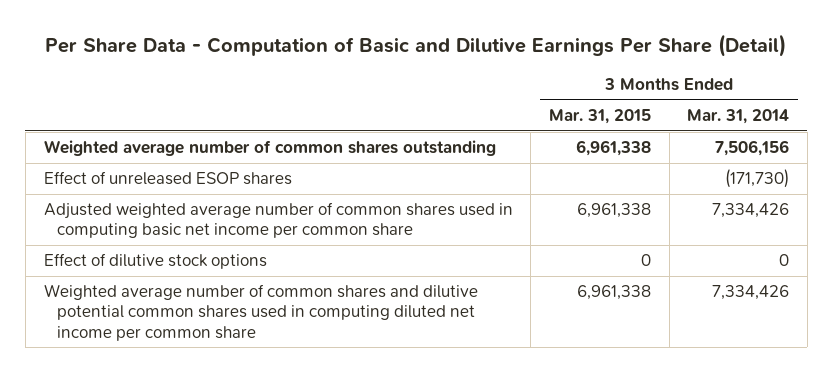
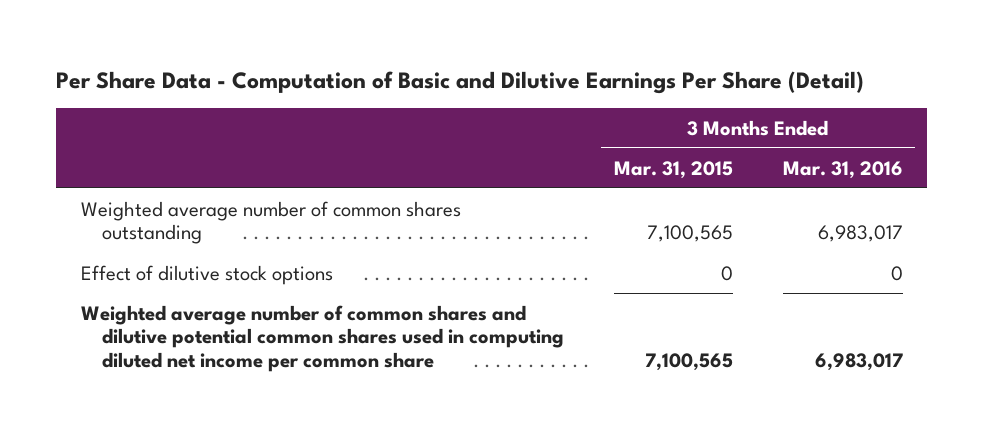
- | 3 Months Ended Mar. 31, 2015 | 3 Months Ended Mar. 31, 2014
+ | 3 Months Ended Mar. 31, 2015 | 3 Months Ended Mar. 31, 2016
- Weighted average number of common shares outstanding | 6,961,338 | 7,506,156
- Effect of unreleased ESOP shares | | (171,730)
- Adjusted weighted average number of common shares used in computing basic net income per common share | 6,961,338 | 7,334,426
+ Weighted average number of common shares outstanding | 7,100,565 | 6,983,017
- Weighted average number of common shares and dilutive potential common shares used in computing diluted net income per common share | 6,961,338 | 7,334,426
+ Weighted average number of common shares and dilutive potential common shares used in computing diluted net income per common share | 7,100,565 | 6,983,017

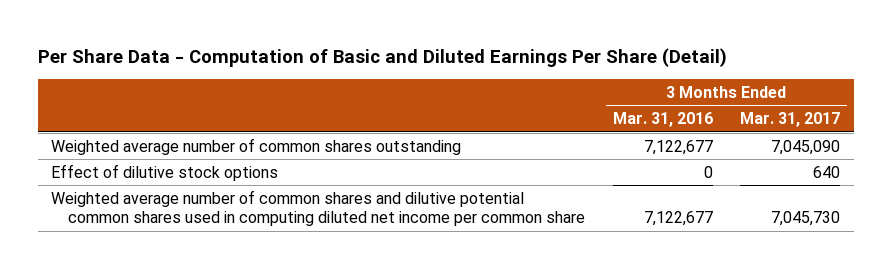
- Per Share Data - Computation of Basic and Dilutive Earnings Per Share (Detail)
+ Per Share Data - Computation of Basic and Diluted Earnings Per Share (Detail)
- | 3 Months Ended Mar. 31, 2015 | 3 Months Ended Mar. 31, 2016
+ | 3 Months Ended Mar. 31, 2016 | 3 Months Ended Mar. 31, 2017
- Weighted average number of common shares outstanding | 7,100,565 | 6,983,017
+ Weighted average number of common shares outstanding | 7,122,677 | 7,045,090
- Weighted average number of common shares and dilutive potential common shares used in computing diluted net income per common share | 7,100,565 | 6,983,017
+ Weighted average number of common shares and dilutive potential common shares used in computing diluted net income per common share | 7,122,677 | 7,045,730

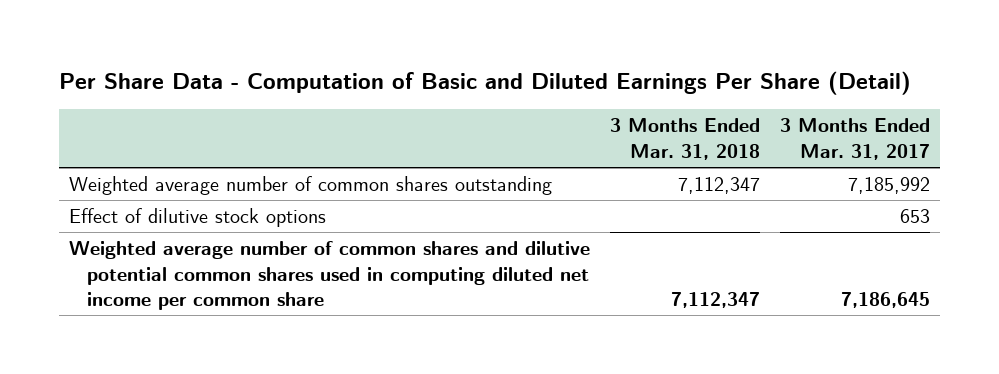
- | 3 Months Ended Mar. 31, 2016 | 3 Months Ended Mar. 31, 2017
+ | 3 Months Ended Mar. 31, 2018 | 3 Months Ended Mar. 31, 2017
- Weighted average number of common shares outstanding | 7,122,677 | 7,045,090
- Effect of dilutive stock options | 0 | 640
- Weighted average number of common shares and dilutive potential common shares used in computing diluted net income per common share | 7,122,677 | 7,045,730
+ Weighted average number of common shares outstanding | 7,112,347 | 7,185,992
+ Effect of dilutive stock options | | 653
+ Weighted average number of common shares and dilutive potential common shares used in computing diluted net income per common share | 7,112,347 | 7,186,645

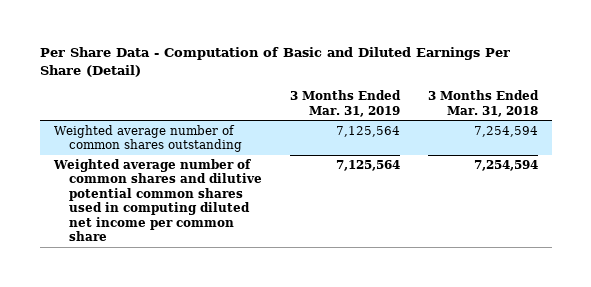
- | 3 Months Ended Mar. 31, 2018 | 3 Months Ended Mar. 31, 2017
+ | 3 Months Ended Mar. 31, 2019 | 3 Months Ended Mar. 31, 2018
- Weighted average number of common shares outstanding | 7,112,347 | 7,185,992
- Effect of dilutive stock options | | 653
- Weighted average number of common shares and dilutive potential common shares used in computing diluted net income per common share | 7,112,347 | 7,186,645
+ Weighted average number of common shares outstanding | 7,125,564 | 7,254,594
+ Weighted average number of common shares and dilutive potential common shares used in computing diluted net income per common share | 7,125,564 | 7,254,594

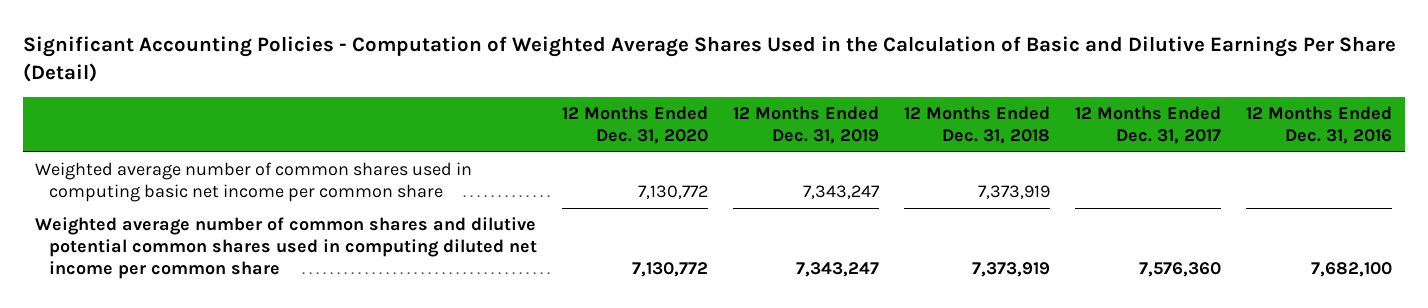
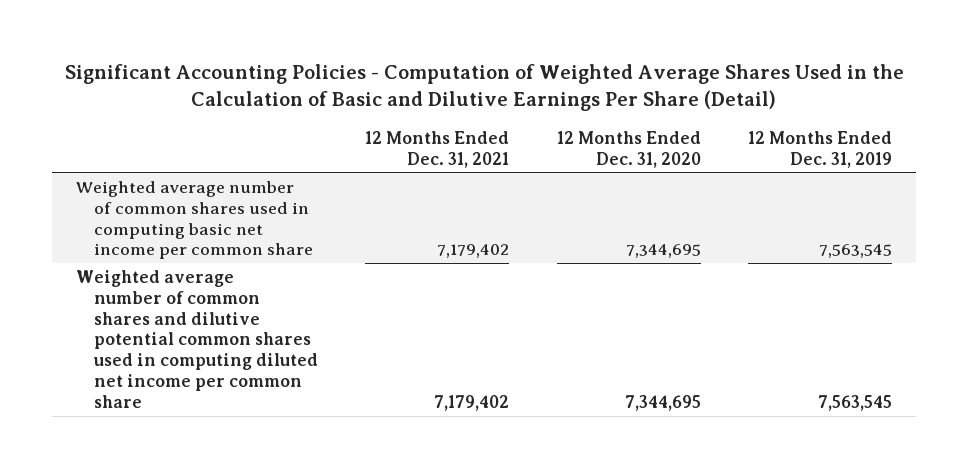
- | 12 Months Ended Dec. 31, 2020 | 12 Months Ended Dec. 31, 2019 | 12 Months Ended Dec. 31, 2018 | 12 Months Ended Dec. 31, 2017 | 12 Months Ended Dec. 31, 2016
+ | 12 Months Ended Dec. 31, 2021 | 12 Months Ended Dec. 31, 2020 | 12 Months Ended Dec. 31, 2019
- Weighted average number of common shares used in computing basic net income per common share | 7,130,772 | 7,343,247 | 7,373,919 | |
- Weighted average number of common shares and dilutive potential common shares used in computing diluted net income per common share | 7,130,772 | 7,343,247 | 7,373,919 | 7,576,360 | 7,682,100
+ Weighted average number of common shares used in computing basic net income per common share | 7,179,402 | 7,344,695 | 7,563,545
+ Weighted average number of common shares and dilutive potential common shares used in computing diluted net income per common share | 7,179,402 | 7,344,695 | 7,563,545

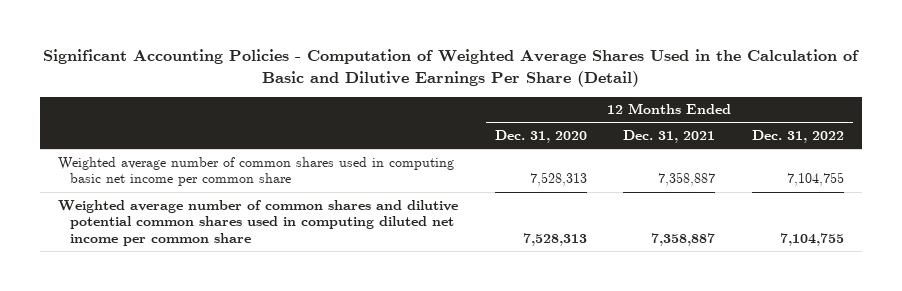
- | 12 Months Ended Dec. 31, 2021 | 12 Months Ended Dec. 31, 2020 | 12 Months Ended Dec. 31, 2019
+ | 12 Months Ended Dec. 31, 2020 | 12 Months Ended Dec. 31, 2021 | 12 Months Ended Dec. 31, 2022
- Weighted average number of common shares used in computing basic net income per common share | 7,179,402 | 7,344,695 | 7,563,545
- Weighted average number of common shares and dilutive potential common shares used in computing diluted net income per common share | 7,179,402 | 7,344,695 | 7,563,545
+ Weighted average number of common shares used in computing basic net income per common share | 7,528,313 | 7,358,887 | 7,104,755
+ Weighted average number of common shares and dilutive potential common shares used in computing diluted net income per common share | 7,528,313 | 7,358,887 | 7,104,755

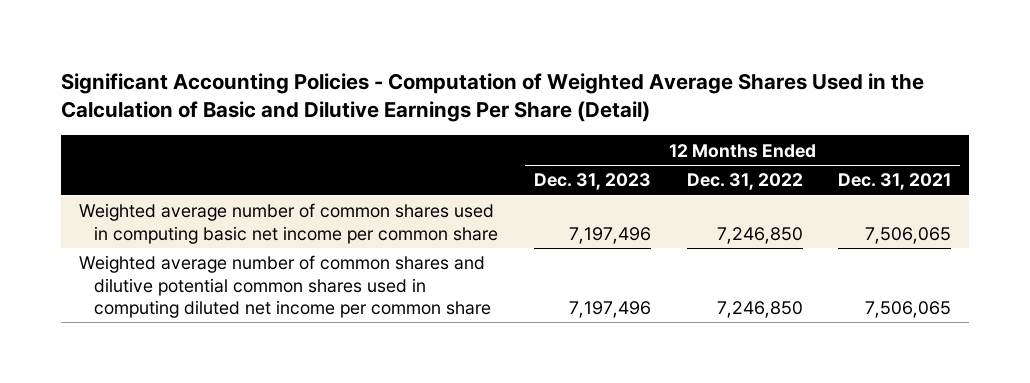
- | 12 Months Ended Dec. 31, 2020 | 12 Months Ended Dec. 31, 2021 | 12 Months Ended Dec. 31, 2022
+ | 12 Months Ended Dec. 31, 2023 | 12 Months Ended Dec. 31, 2022 | 12 Months Ended Dec. 31, 2021
- Weighted average number of common shares used in computing basic net income per common share | 7,528,313 | 7,358,887 | 7,104,755
- Weighted average number of common shares and dilutive potential common shares used in computing diluted net income per common share | 7,528,313 | 7,358,887 | 7,104,755
+ Weighted average number of common shares used in computing basic net income per common share | 7,197,496 | 7,246,850 | 7,506,065
+ Weighted average number of common shares and dilutive potential common shares used in computing diluted net income per common share | 7,197,496 | 7,246,850 | 7,506,065

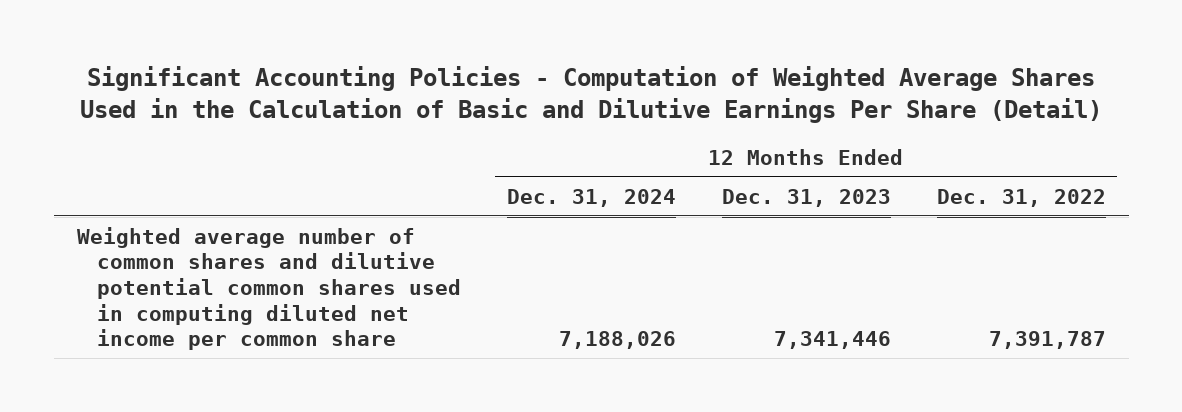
- | 12 Months Ended Dec. 31, 2023 | 12 Months Ended Dec. 31, 2022 | 12 Months Ended Dec. 31, 2021
+ | 12 Months Ended Dec. 31, 2024 | 12 Months Ended Dec. 31, 2023 | 12 Months Ended Dec. 31, 2022
- Weighted average number of common shares used in computing basic net income per common share | 7,197,496 | 7,246,850 | 7,506,065
- Weighted average number of common shares and dilutive potential common shares used in computing diluted net income per common share | 7,197,496 | 7,246,850 | 7,506,065
+ Weighted average number of common shares and dilutive potential common shares used in computing diluted net income per common share | 7,188,026 | 7,341,446 | 7,391,787

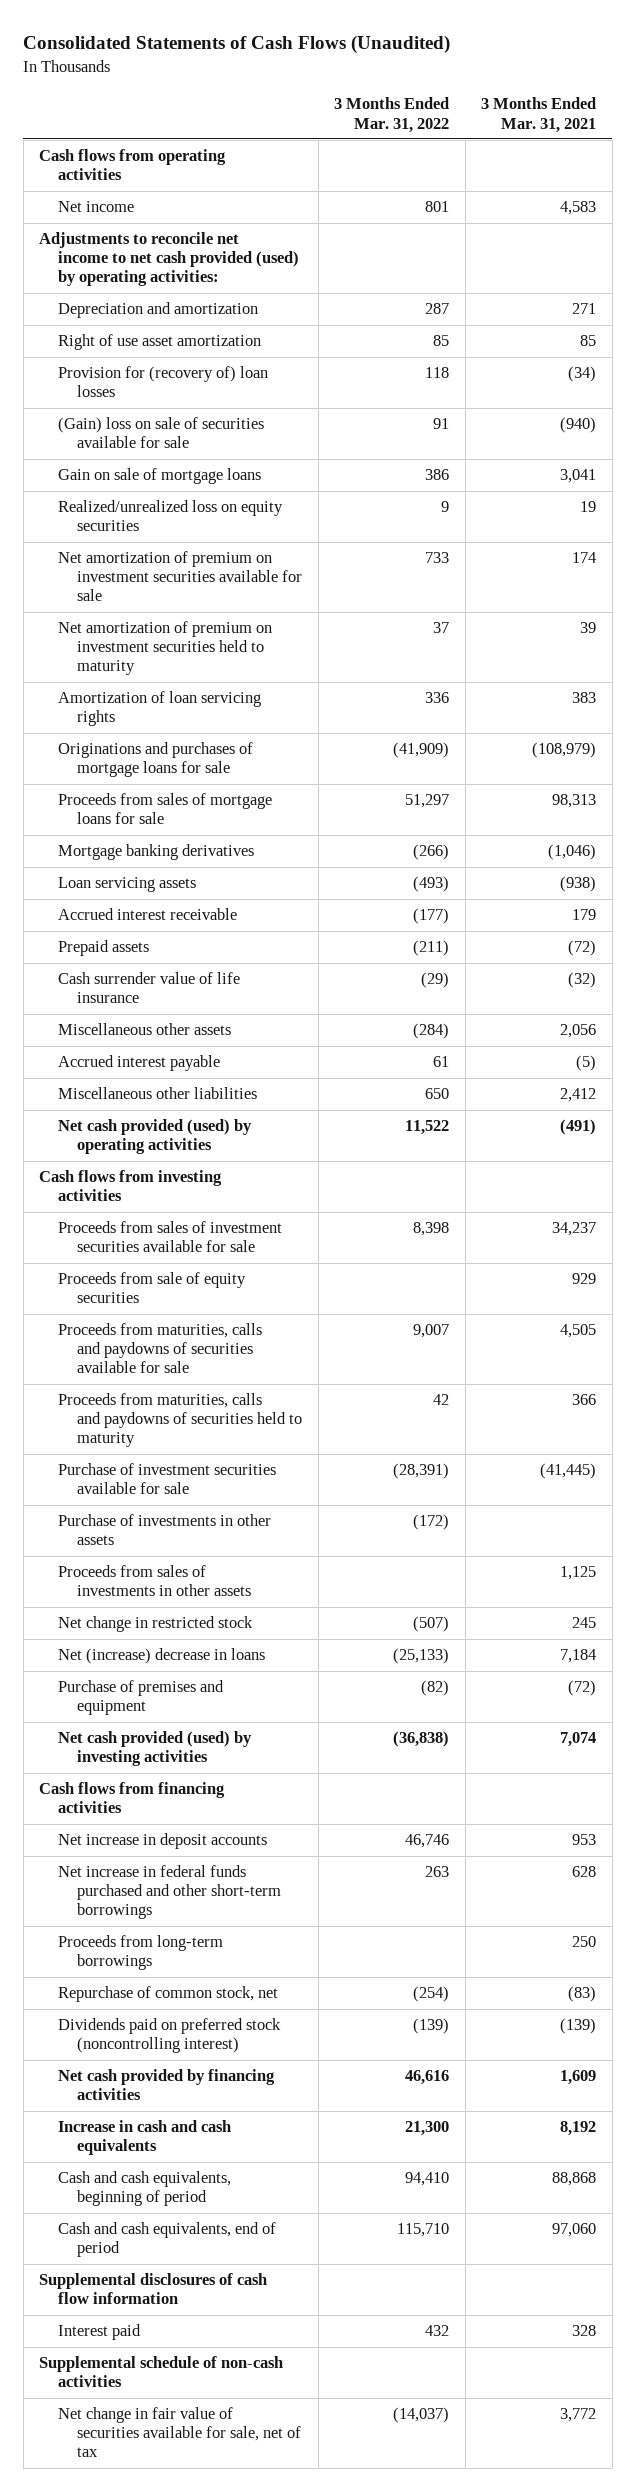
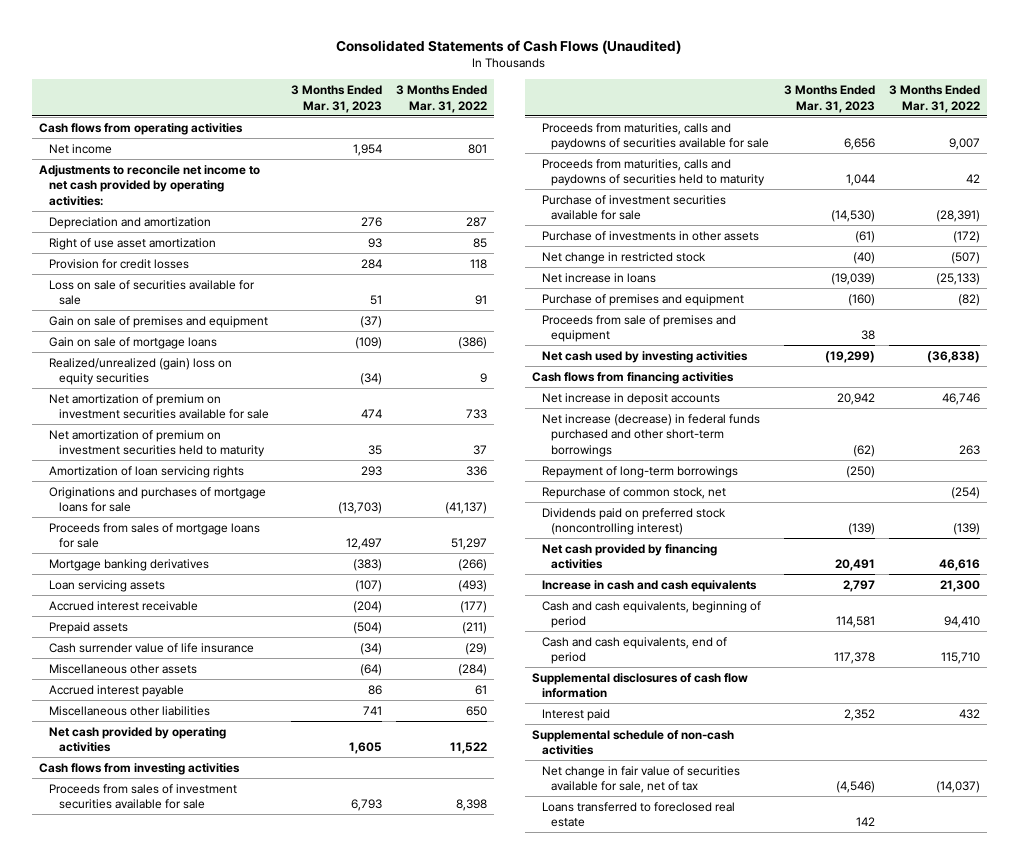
- | 3 Months Ended Mar. 31, 2022 | 3 Months Ended Mar. 31, 2021
+ | 3 Months Ended Mar. 31, 2023 | 3 Months Ended Mar. 31, 2022
- Adjustments to reconcile net income to net cash provided (used) by operating activities:
+ Adjustments to reconcile net income to net cash provided by operating activities:
- Provision for (recovery of) loan losses | 118 | (34)
- (Gain) loss on sale of securities available for sale | 91 | (940)
- Gain on sale of mortgage loans | 386 | 3,041
- Realized/unrealized loss on equity securities | 9 | 19
+ Provision for credit losses | 284 | 118
+ Loss on sale of securities available for sale | 51 | 91
+ Gain on sale of premises and equipment | (37) |
+ Gain on sale of mortgage loans | (109) | (386)
+ Realized/unrealized (gain) loss on equity securities | (34) | 9
- Originations and purchases of mortgage loans for sale | (41,909) | (108,979)
+ Originations and purchases of mortgage loans for sale | (13,703) | (41,137)
- Net cash provided (used) by operating activities | 11,522 | (491)
+ Net cash provided by operating activities | 1,605 | 11,522
- Proceeds from sale of equity securities | | 929
- Proceeds from sales of investments in other assets | | 1,125
- Net (increase) decrease in loans | (25,133) | 7,184
+ Net increase in loans | (19,039) | (25,133)
- Net cash provided (used) by investing activities | (36,838) | 7,074
+ Proceeds from sale of premises and equipment | 38 |
+ Net cash used by investing activities | (19,299) | (36,838)
- Net increase in federal funds purchased and other short-term borrowings | 263 | 628
- Proceeds from long-term borrowings | | 250
+ Net increase (decrease) in federal funds purchased and other short-term borrowings | (62) | 263
+ Repayment of long-term borrowings | (250) |
+ Loans transferred to foreclosed real estate | 142 |

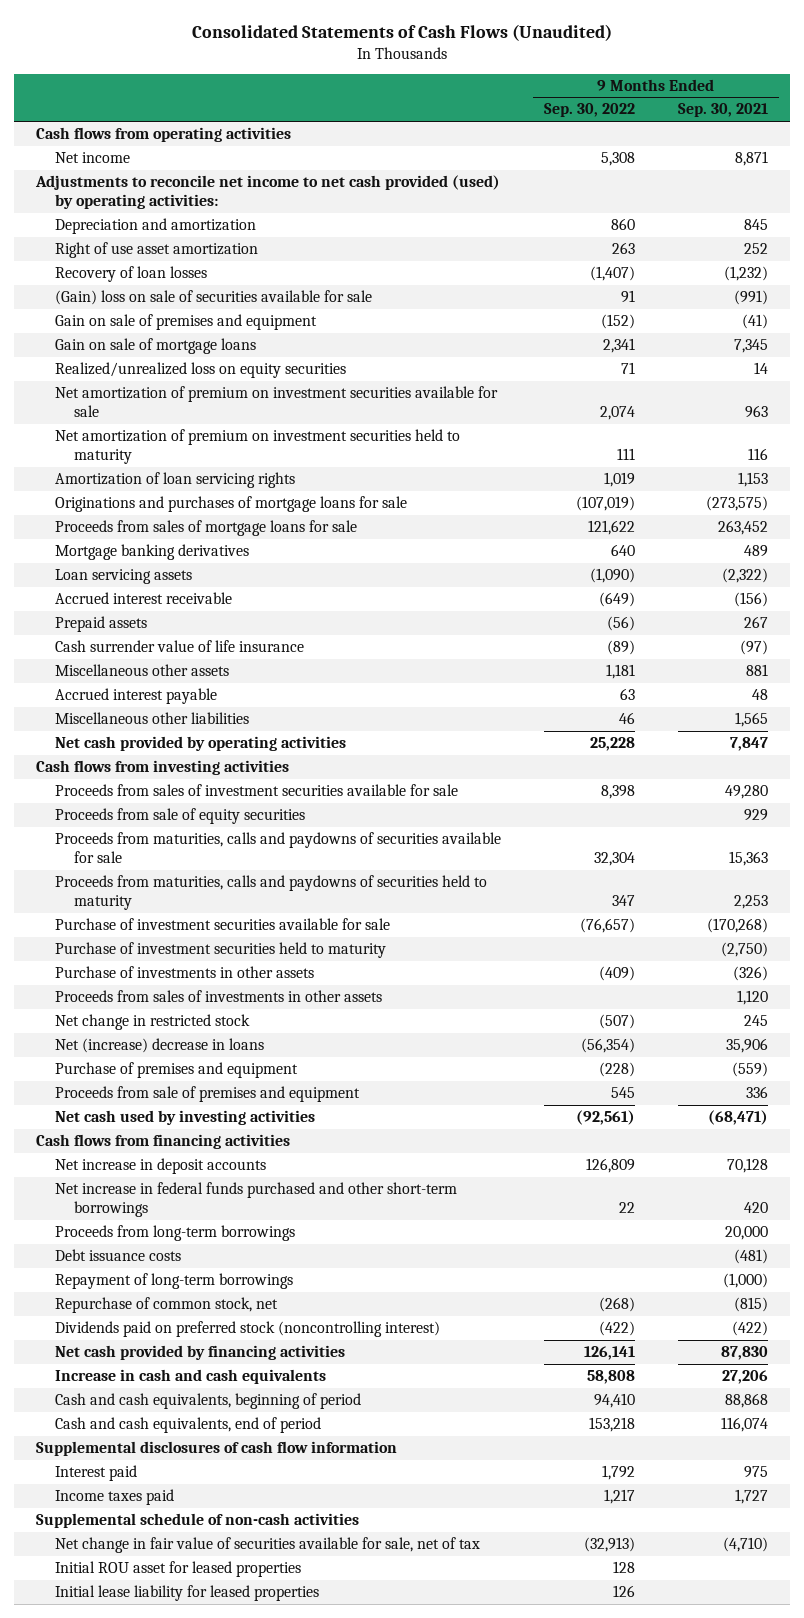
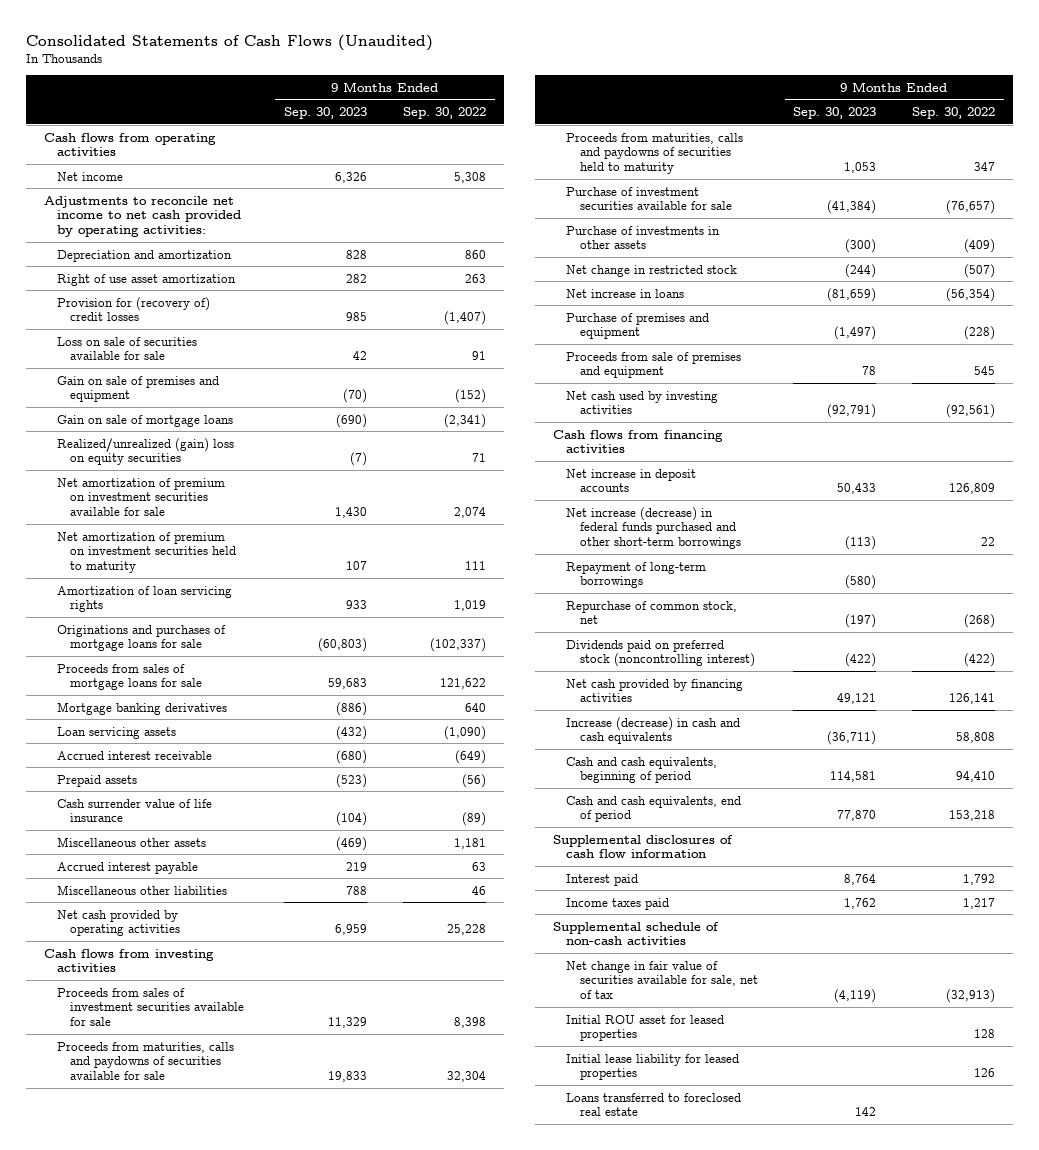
- | 9 Months Ended Sep. 30, 2022 | 9 Months Ended Sep. 30, 2021
+ | 9 Months Ended Sep. 30, 2023 | 9 Months Ended Sep. 30, 2022
- Adjustments to reconcile net income to net cash provided (used) by operating activities:
+ Adjustments to reconcile net income to net cash provided by operating activities:
- Recovery of loan losses | (1,407) | (1,232)
- (Gain) loss on sale of securities available for sale | 91 | (991)
+ Provision for (recovery of) credit losses | 985 | (1,407)
+ Loss on sale of securities available for sale | 42 | 91
- Gain on sale of mortgage loans | 2,341 | 7,345
- Realized/unrealized loss on equity securities | 71 | 14
+ Gain on sale of mortgage loans | (690) | (2,341)
+ Realized/unrealized (gain) loss on equity securities | (7) | 71
- Originations and purchases of mortgage loans for sale | (107,019) | (273,575)
+ Originations and purchases of mortgage loans for sale | (60,803) | (102,337)
- Proceeds from sale of equity securities | | 929
- Purchase of investment securities held to maturity | | (2,750)
- Proceeds from sales of investments in other assets | | 1,120
- Net (increase) decrease in loans | (56,354) | 35,906
+ Net increase in loans | (81,659) | (56,354)
- Net increase in federal funds purchased and other short-term borrowings | 22 | 420
- Proceeds from long-term borrowings | | 20,000
- Debt issuance costs | | (481)
+ Net increase (decrease) in federal funds purchased and other short-term borrowings | (113) | 22
- Increase in cash and cash equivalents | 58,808 | 27,206
+ Increase (decrease) in cash and cash equivalents | (36,711) | 58,808
+ Loans transferred to foreclosed real estate | 142 |

